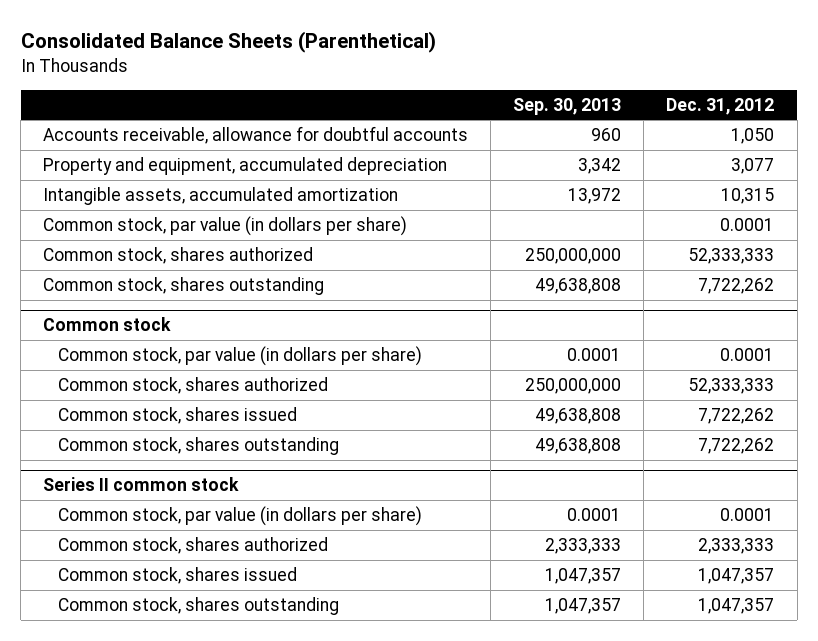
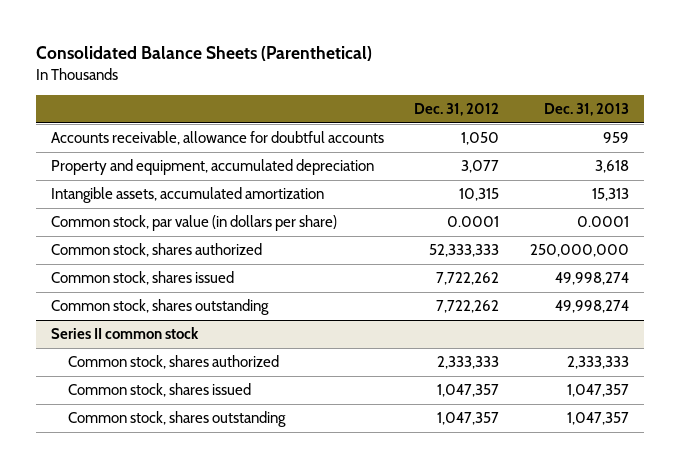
- | Sep. 30, 2013 | Dec. 31, 2012
+ | Dec. 31, 2012 | Dec. 31, 2013
- Common stock, shares outstanding | 49,638,808 | 7,722,262
- Common stock
- Common stock, par value (in dollars per share) | 0.0001 | 0.0001
- Common stock, shares authorized | 250,000,000 | 52,333,333
@ Series II common stock
- Common stock, par value (in dollars per share) | 0.0001 | 0.0001

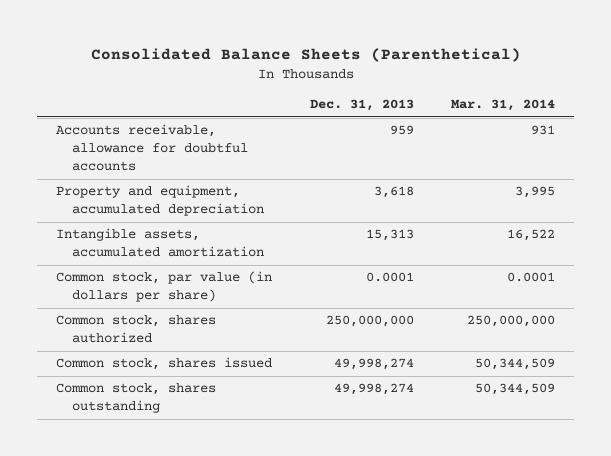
- | Dec. 31, 2012 | Dec. 31, 2013
+ | Dec. 31, 2013 | Mar. 31, 2014
- Series II common stock
- Common stock, shares authorized | 2,333,333 | 2,333,333
- Common stock, shares issued | 1,047,357 | 1,047,357
- Common stock, shares outstanding | 1,047,357 | 1,047,357

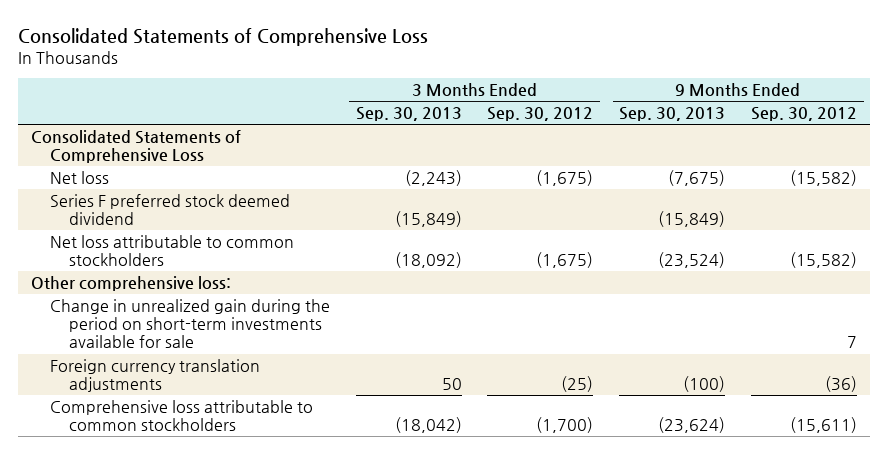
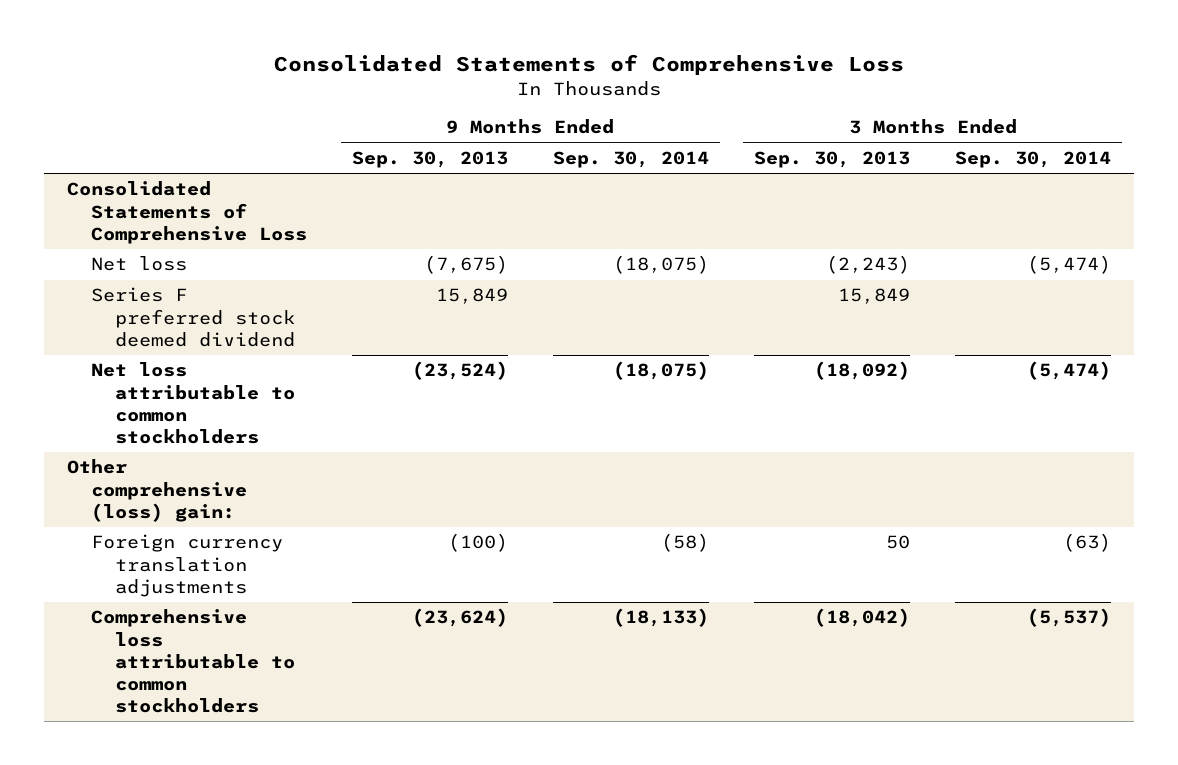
- | 3 Months Ended Sep. 30, 2013 | 3 Months Ended Sep. 30, 2012 | 9 Months Ended Sep. 30, 2013 | 9 Months Ended Sep. 30, 2012
+ | 9 Months Ended Sep. 30, 2013 | 9 Months Ended Sep. 30, 2014 | 3 Months Ended Sep. 30, 2013 | 3 Months Ended Sep. 30, 2014
- Series F preferred stock deemed dividend | (15,849) | | (15,849) |
+ Series F preferred stock deemed dividend | 15,849 | | 15,849 |
- Other comprehensive loss:
- Change in unrealized gain during the period on short-term investments available for sale | | | | 7
+ Other comprehensive (loss) gain:

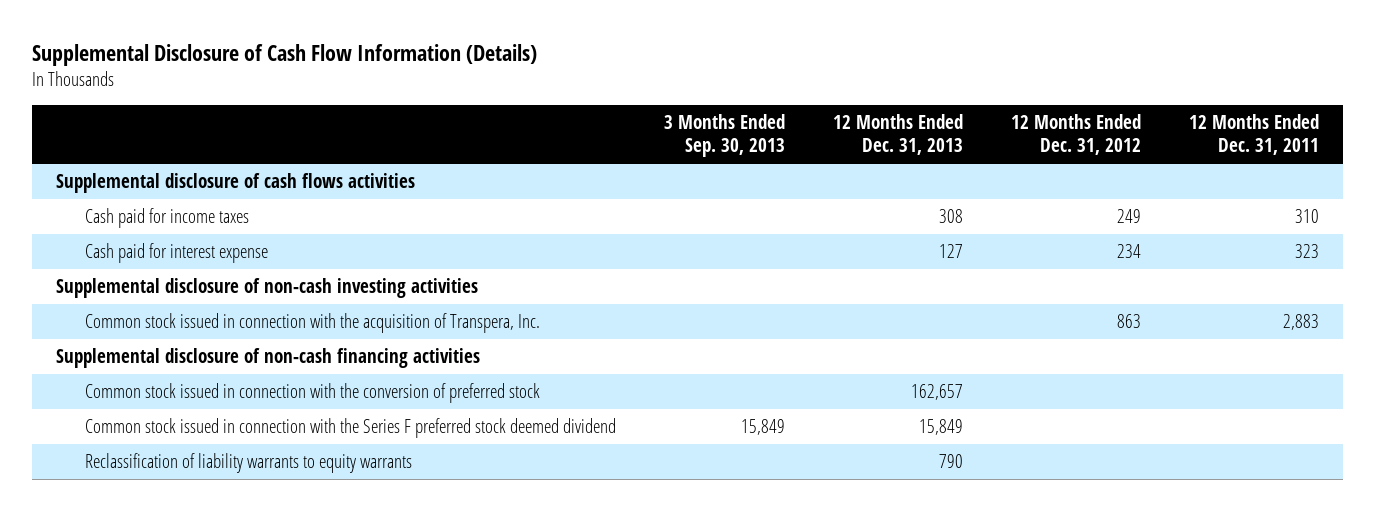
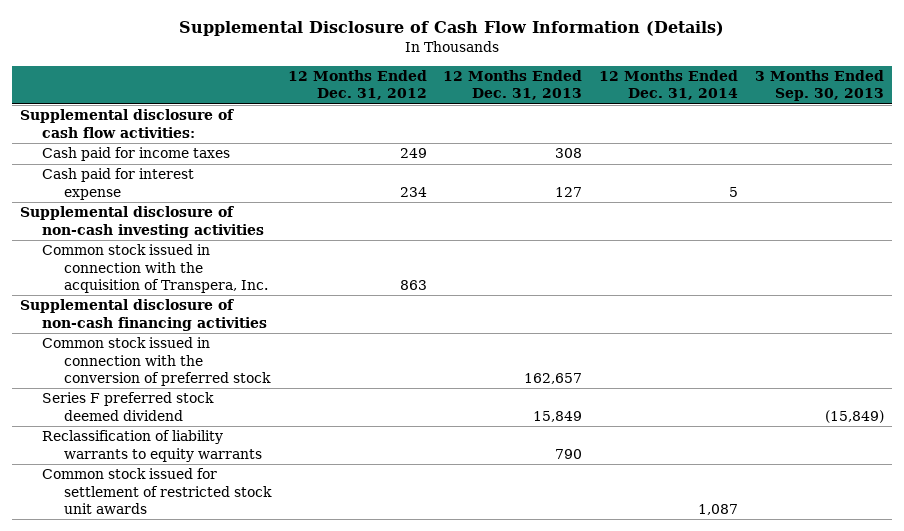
- | 3 Months Ended Sep. 30, 2013 | 12 Months Ended Dec. 31, 2013 | 12 Months Ended Dec. 31, 2012 | 12 Months Ended Dec. 31, 2011
+ | 12 Months Ended Dec. 31, 2012 | 12 Months Ended Dec. 31, 2013 | 12 Months Ended Dec. 31, 2014 | 3 Months Ended Sep. 30, 2013
- Supplemental disclosure of cash flows activities
+ Supplemental disclosure of cash flow activities:
- Common stock issued in connection with the Series F preferred stock deemed dividend | 15,849 | 15,849 | |
+ Series F preferred stock deemed dividend | | 15,849 | | (15,849)
+ Common stock issued for settlement of restricted stock unit awards | | | 1,087 |

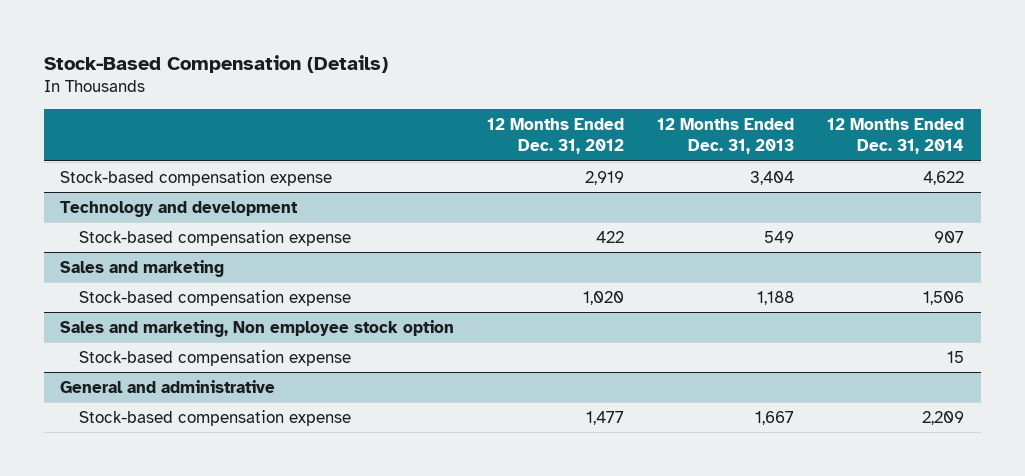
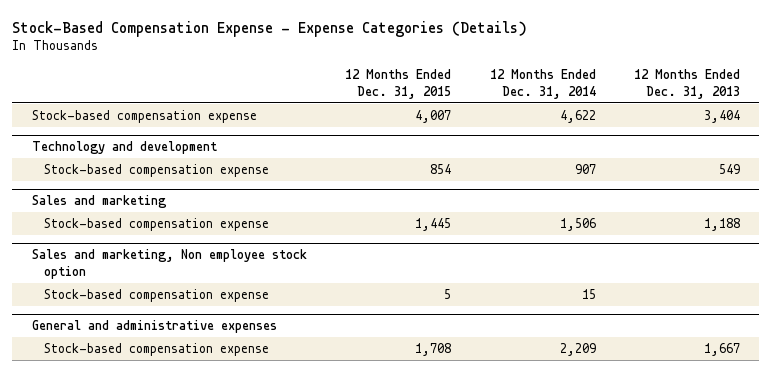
- Stock-Based Compensation (Details)
+ Stock-Based Compensation Expense - Expense Categories (Details)
- | 12 Months Ended Dec. 31, 2012 | 12 Months Ended Dec. 31, 2013 | 12 Months Ended Dec. 31, 2014
+ | 12 Months Ended Dec. 31, 2015 | 12 Months Ended Dec. 31, 2014 | 12 Months Ended Dec. 31, 2013
- General and administrative
+ General and administrative expenses

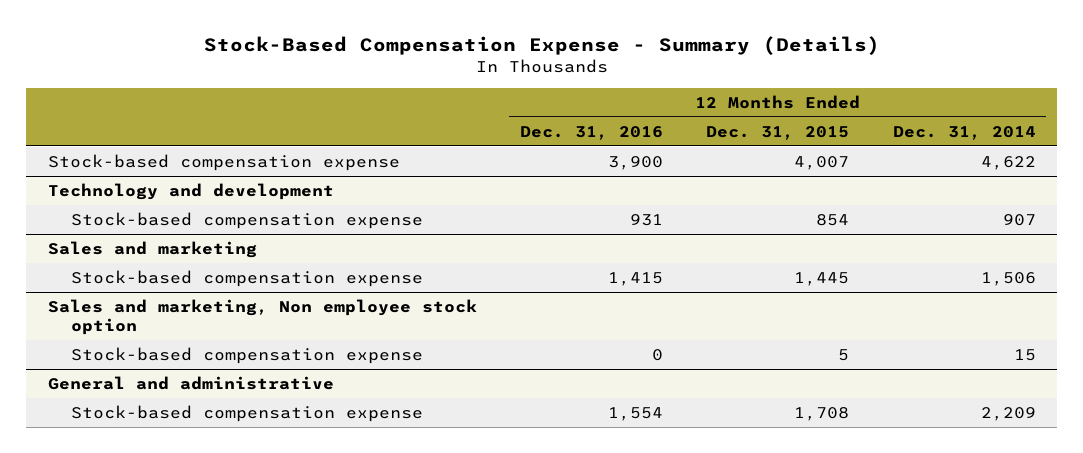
- Stock-Based Compensation Expense - Expense Categories (Details)
+ Stock-Based Compensation Expense - Summary (Details)
- | 12 Months Ended Dec. 31, 2015 | 12 Months Ended Dec. 31, 2014 | 12 Months Ended Dec. 31, 2013
+ | 12 Months Ended Dec. 31, 2016 | 12 Months Ended Dec. 31, 2015 | 12 Months Ended Dec. 31, 2014
- General and administrative expenses
+ General and administrative

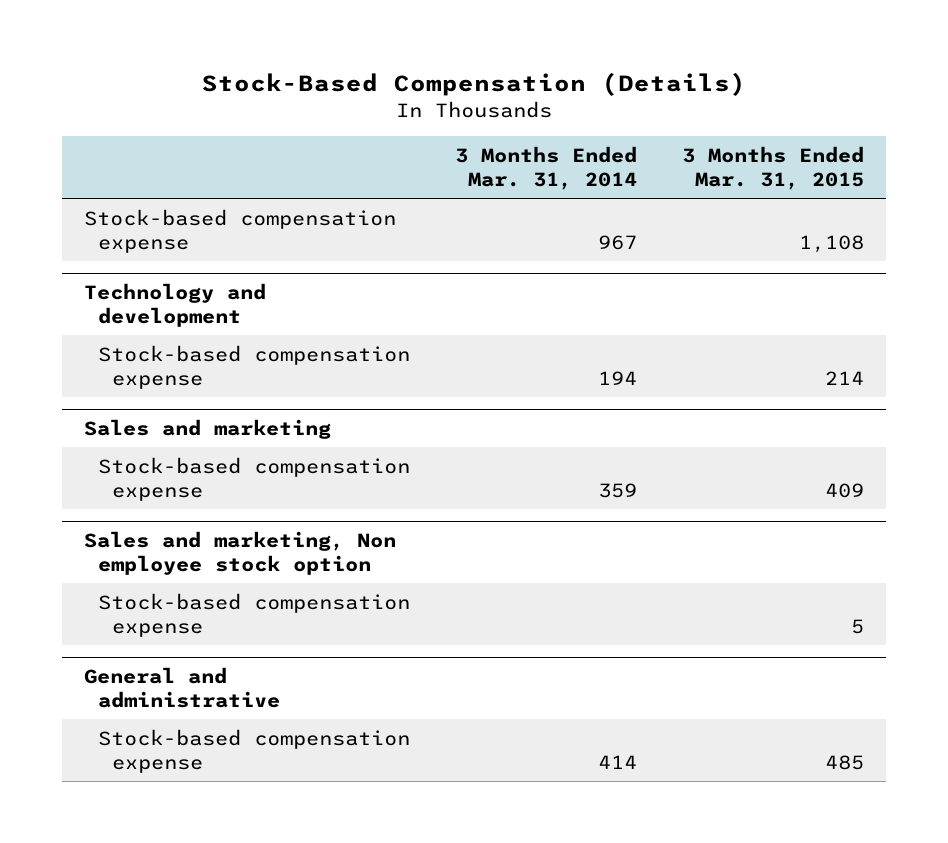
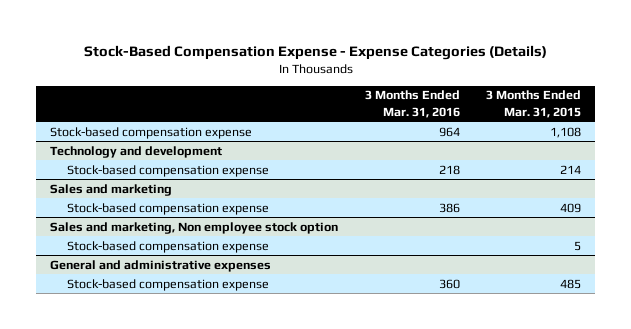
- Stock-Based Compensation (Details)
+ Stock-Based Compensation Expense - Expense Categories (Details)
- | 3 Months Ended Mar. 31, 2014 | 3 Months Ended Mar. 31, 2015
+ | 3 Months Ended Mar. 31, 2016 | 3 Months Ended Mar. 31, 2015
- General and administrative
+ General and administrative expenses

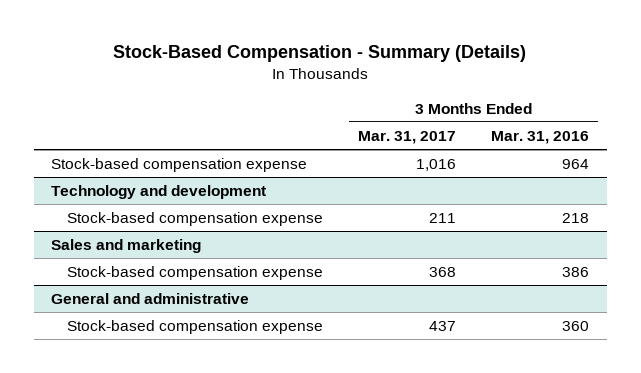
- Stock-Based Compensation Expense - Expense Categories (Details)
+ Stock-Based Compensation - Summary (Details)
- | 3 Months Ended Mar. 31, 2016 | 3 Months Ended Mar. 31, 2015
+ | 3 Months Ended Mar. 31, 2017 | 3 Months Ended Mar. 31, 2016
- Sales and marketing, Non employee stock option
- Stock-based compensation expense | | 5
- General and administrative expenses
+ General and administrative

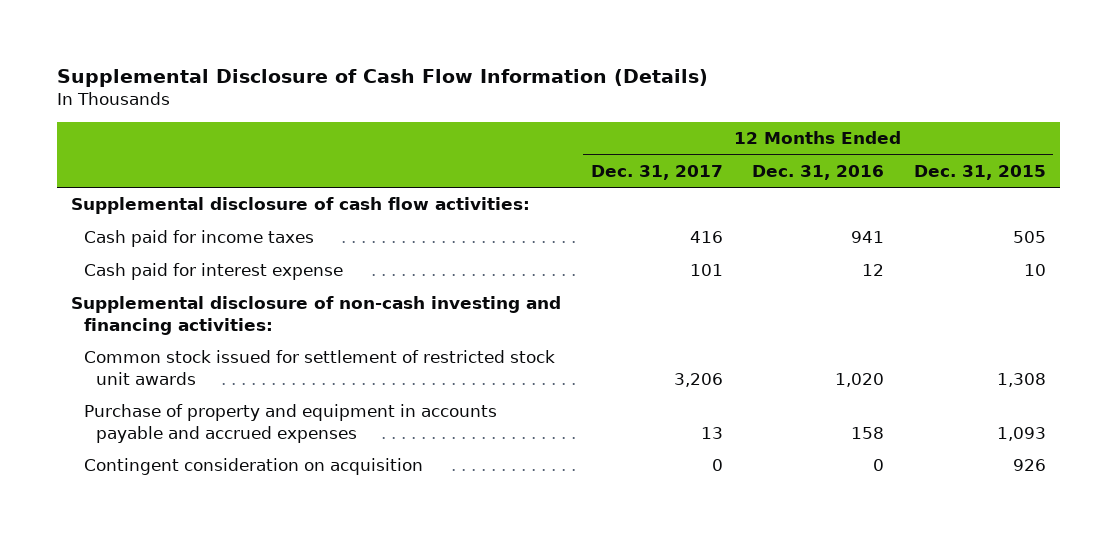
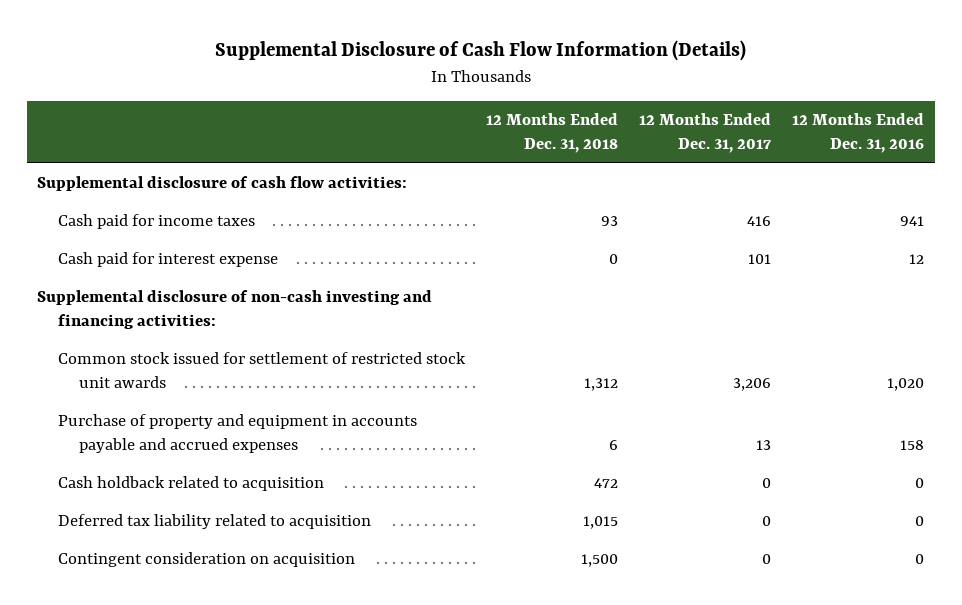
- | 12 Months Ended Dec. 31, 2017 | 12 Months Ended Dec. 31, 2016 | 12 Months Ended Dec. 31, 2015
+ | 12 Months Ended Dec. 31, 2018 | 12 Months Ended Dec. 31, 2017 | 12 Months Ended Dec. 31, 2016
+ Cash holdback related to acquisition | 472 | 0 | 0
+ Deferred tax liability related to acquisition | 1,015 | 0 | 0

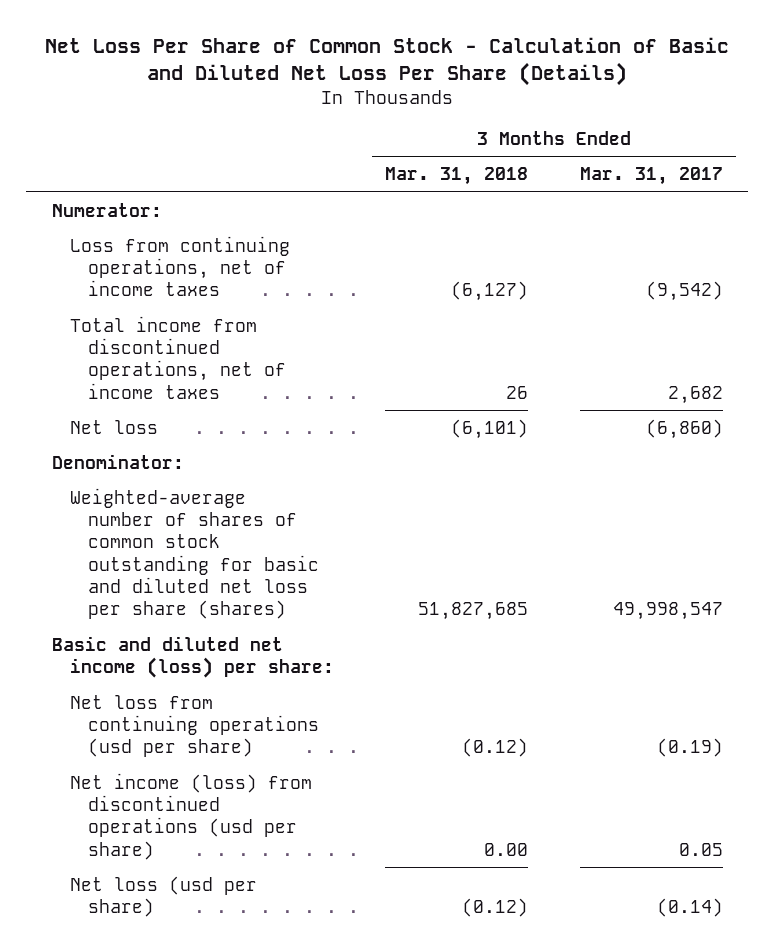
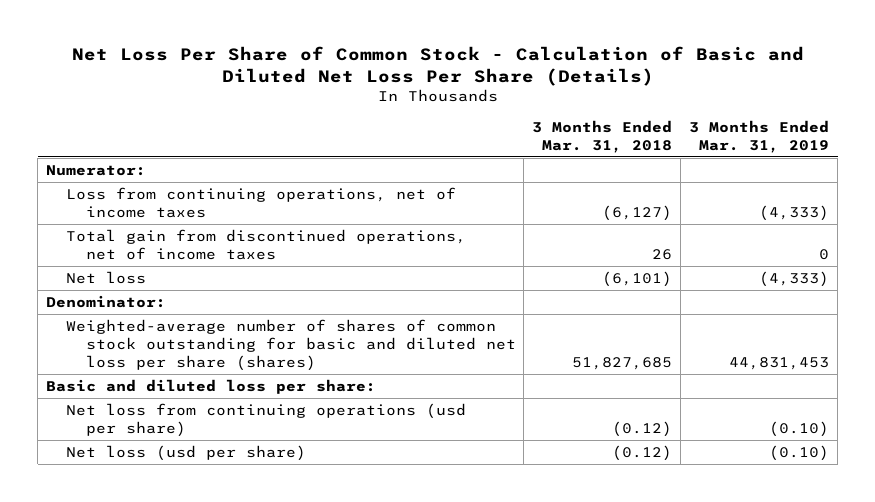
- | 3 Months Ended Mar. 31, 2018 | 3 Months Ended Mar. 31, 2017
+ | 3 Months Ended Mar. 31, 2018 | 3 Months Ended Mar. 31, 2019
- Total income from discontinued operations, net of income taxes | 26 | 2,682
+ Total gain from discontinued operations, net of income taxes | 26 | 0
- Basic and diluted net income (loss) per share:
+ Basic and diluted loss per share:
- Net income (loss) from discontinued operations (usd per share) | 0.00 | 0.05

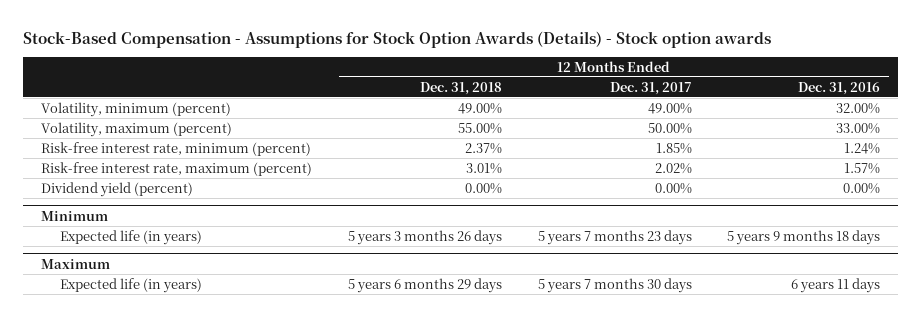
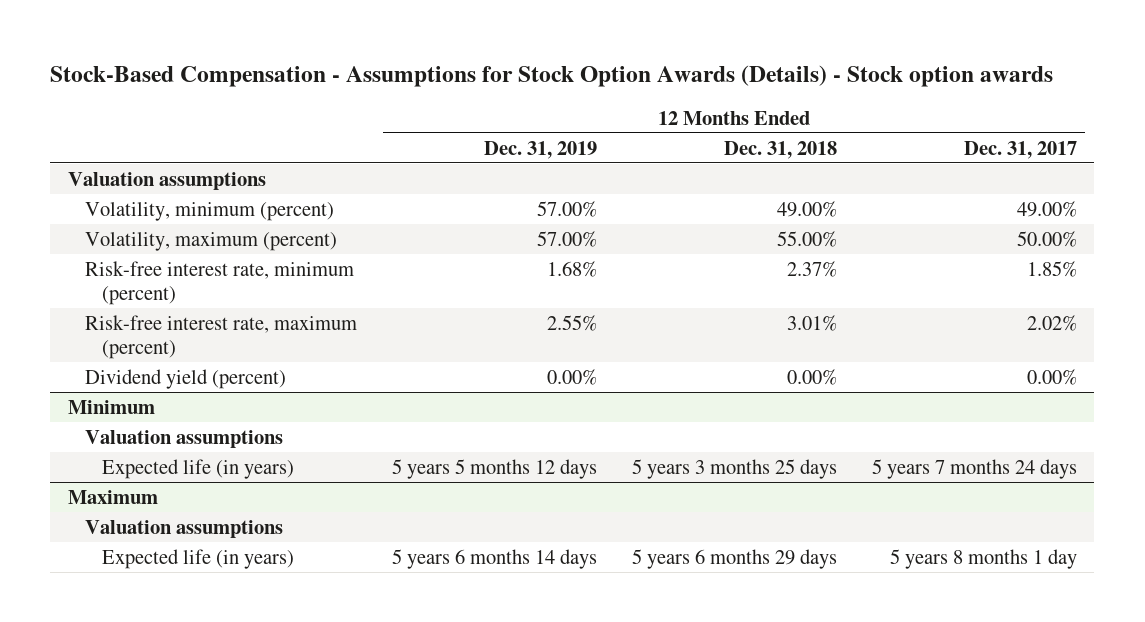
- | 12 Months Ended Dec. 31, 2018 | 12 Months Ended Dec. 31, 2017 | 12 Months Ended Dec. 31, 2016
+ | 12 Months Ended Dec. 31, 2019 | 12 Months Ended Dec. 31, 2018 | 12 Months Ended Dec. 31, 2017
+ Valuation assumptions
@ Minimum
- Expected life (in years) | 5 years 3 months 26 days | 5 years 7 months 23 days | 5 years 9 months 18 days
+ Valuation assumptions
+ Expected life (in years) | 5 years 5 months 12 days | 5 years 3 months 25 days | 5 years 7 months 24 days
@ Maximum
- Expected life (in years) | 5 years 6 months 29 days | 5 years 7 months 30 days | 6 years 11 days
+ Valuation assumptions
+ Expected life (in years) | 5 years 6 months 14 days | 5 years 6 months 29 days | 5 years 8 months 1 day

